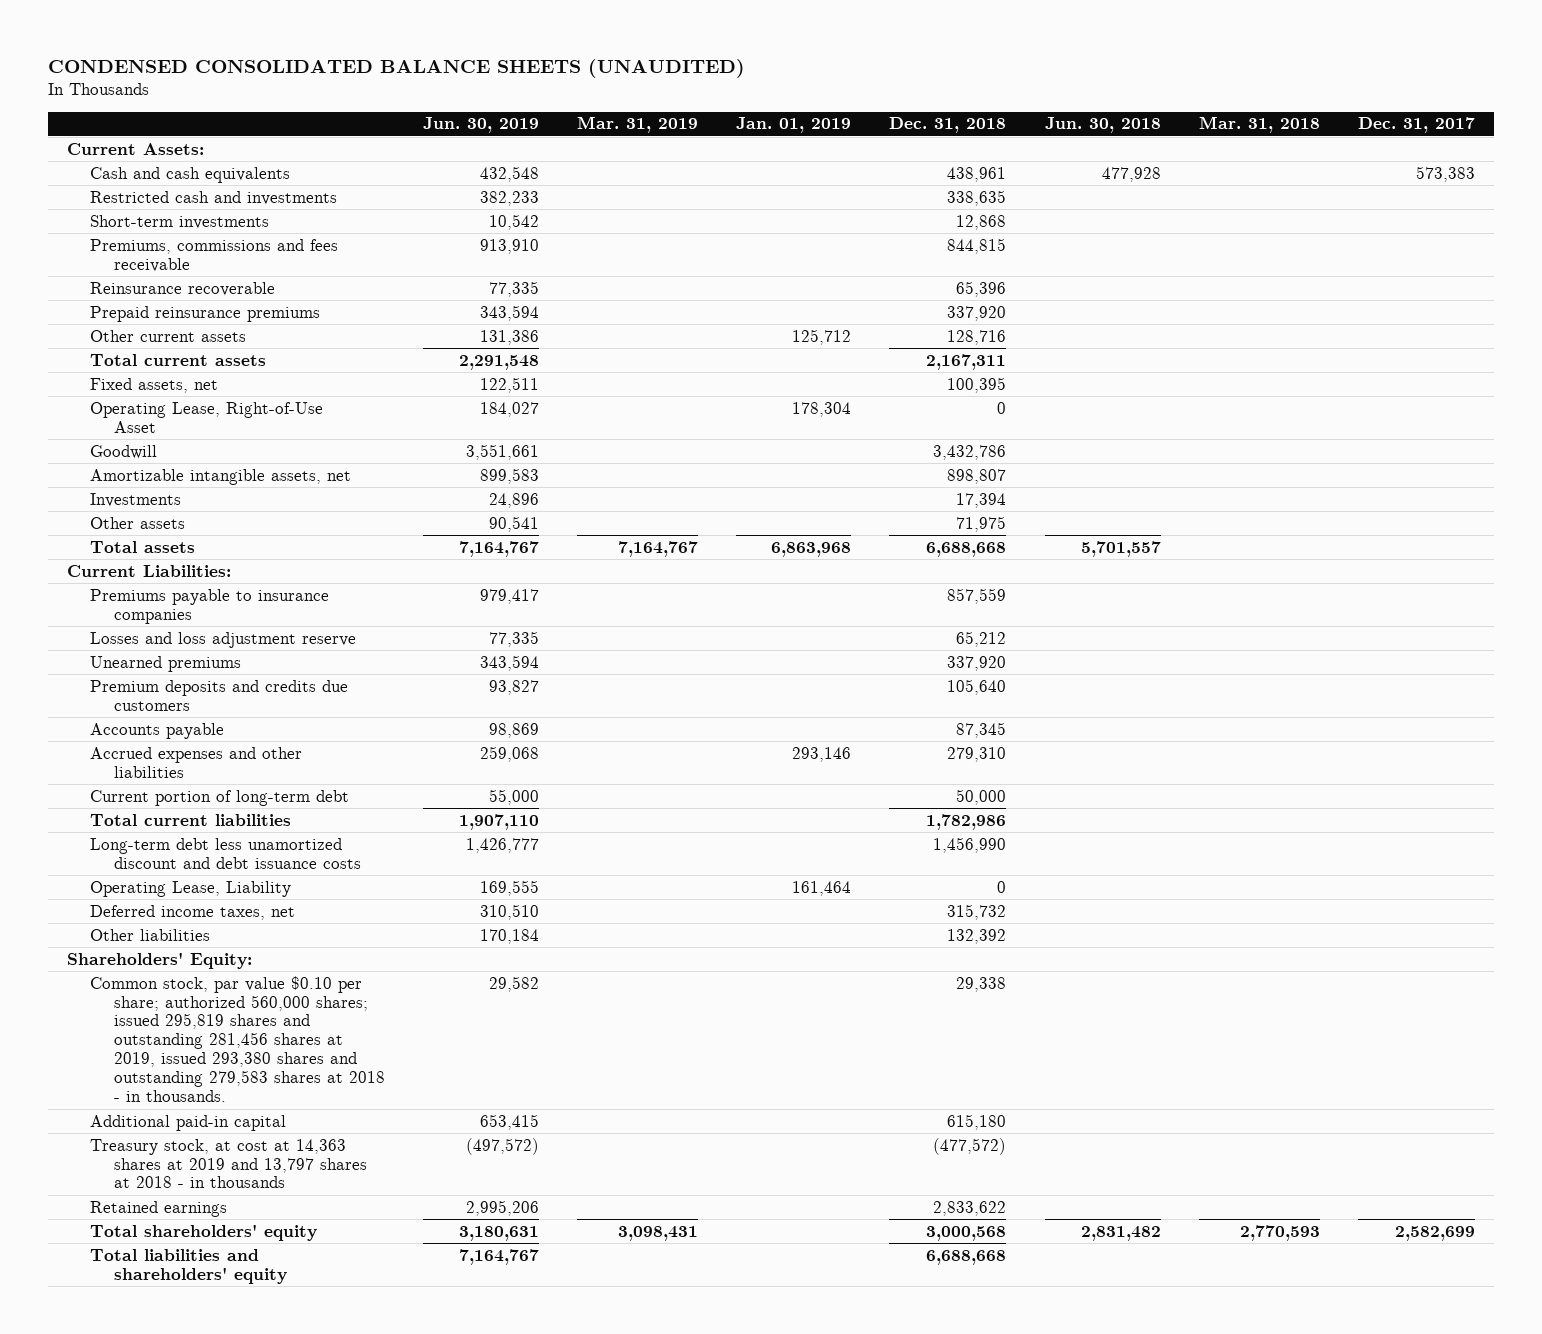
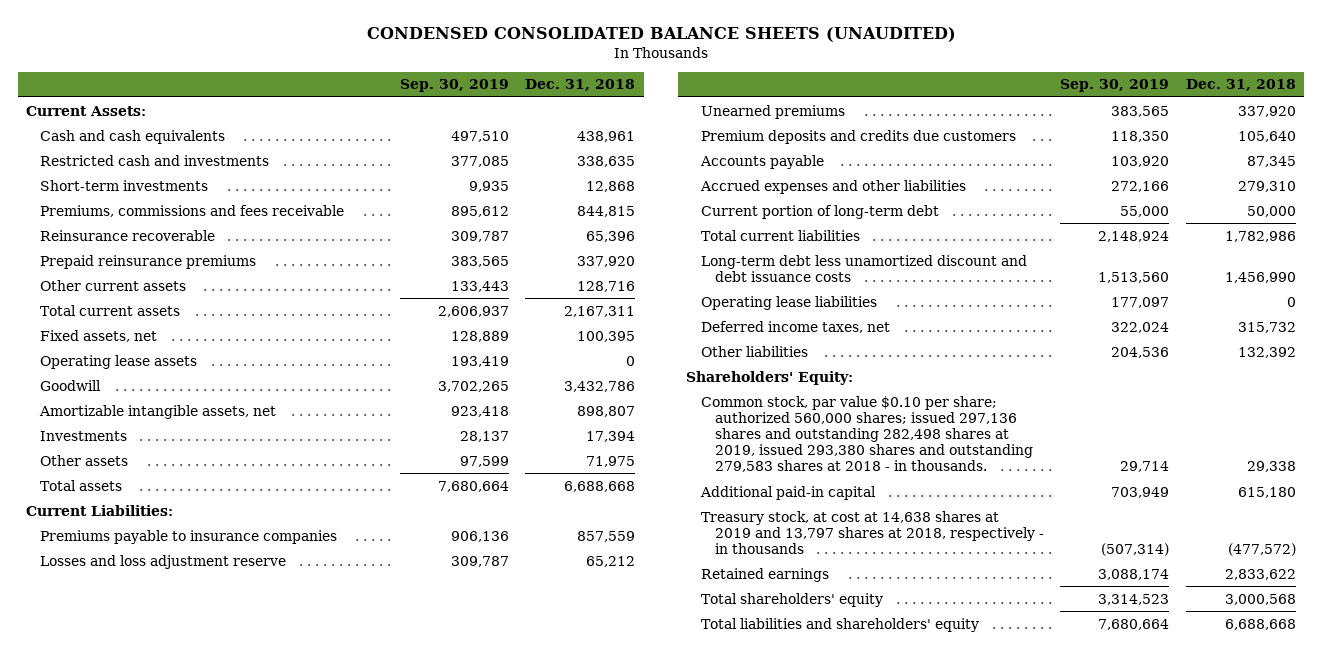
- | Jun. 30, 2019 | Mar. 31, 2019 | Jan. 01, 2019 | Dec. 31, 2018 | Jun. 30, 2018 | Mar. 31, 2018 | Dec. 31, 2017
+ | Sep. 30, 2019 | Dec. 31, 2018
- Operating Lease, Right-of-Use Asset | 184,027 | | 178,304 | 0 | | |
+ Operating lease assets | 193,419 | 0
- Operating Lease, Liability | 169,555 | | 161,464 | 0 | | |
+ Operating lease liabilities | 177,097 | 0
- Common stock, par value $0.10 per share; authorized 560,000 shares; issued 295,819 shares and outstanding 281,456 shares at 2019, issued 293,380 shares and outstanding 279,583 shares at 2018 - in thousands. | 29,582 | | | 29,338 | | |
+ Common stock, par value $0.10 per share; authorized 560,000 shares; issued 297,136 shares and outstanding 282,498 shares at 2019, issued 293,380 shares and outstanding 279,583 shares at 2018 - in thousands. | 29,714 | 29,338
- Treasury stock, at cost at 14,363 shares at 2019 and 13,797 shares at 2018 - in thousands | (497,572) | | | (477,572) | | |
+ Treasury stock, at cost at 14,638 shares at 2019 and 13,797 shares at 2018, respectively - in thousands | (507,314) | (477,572)

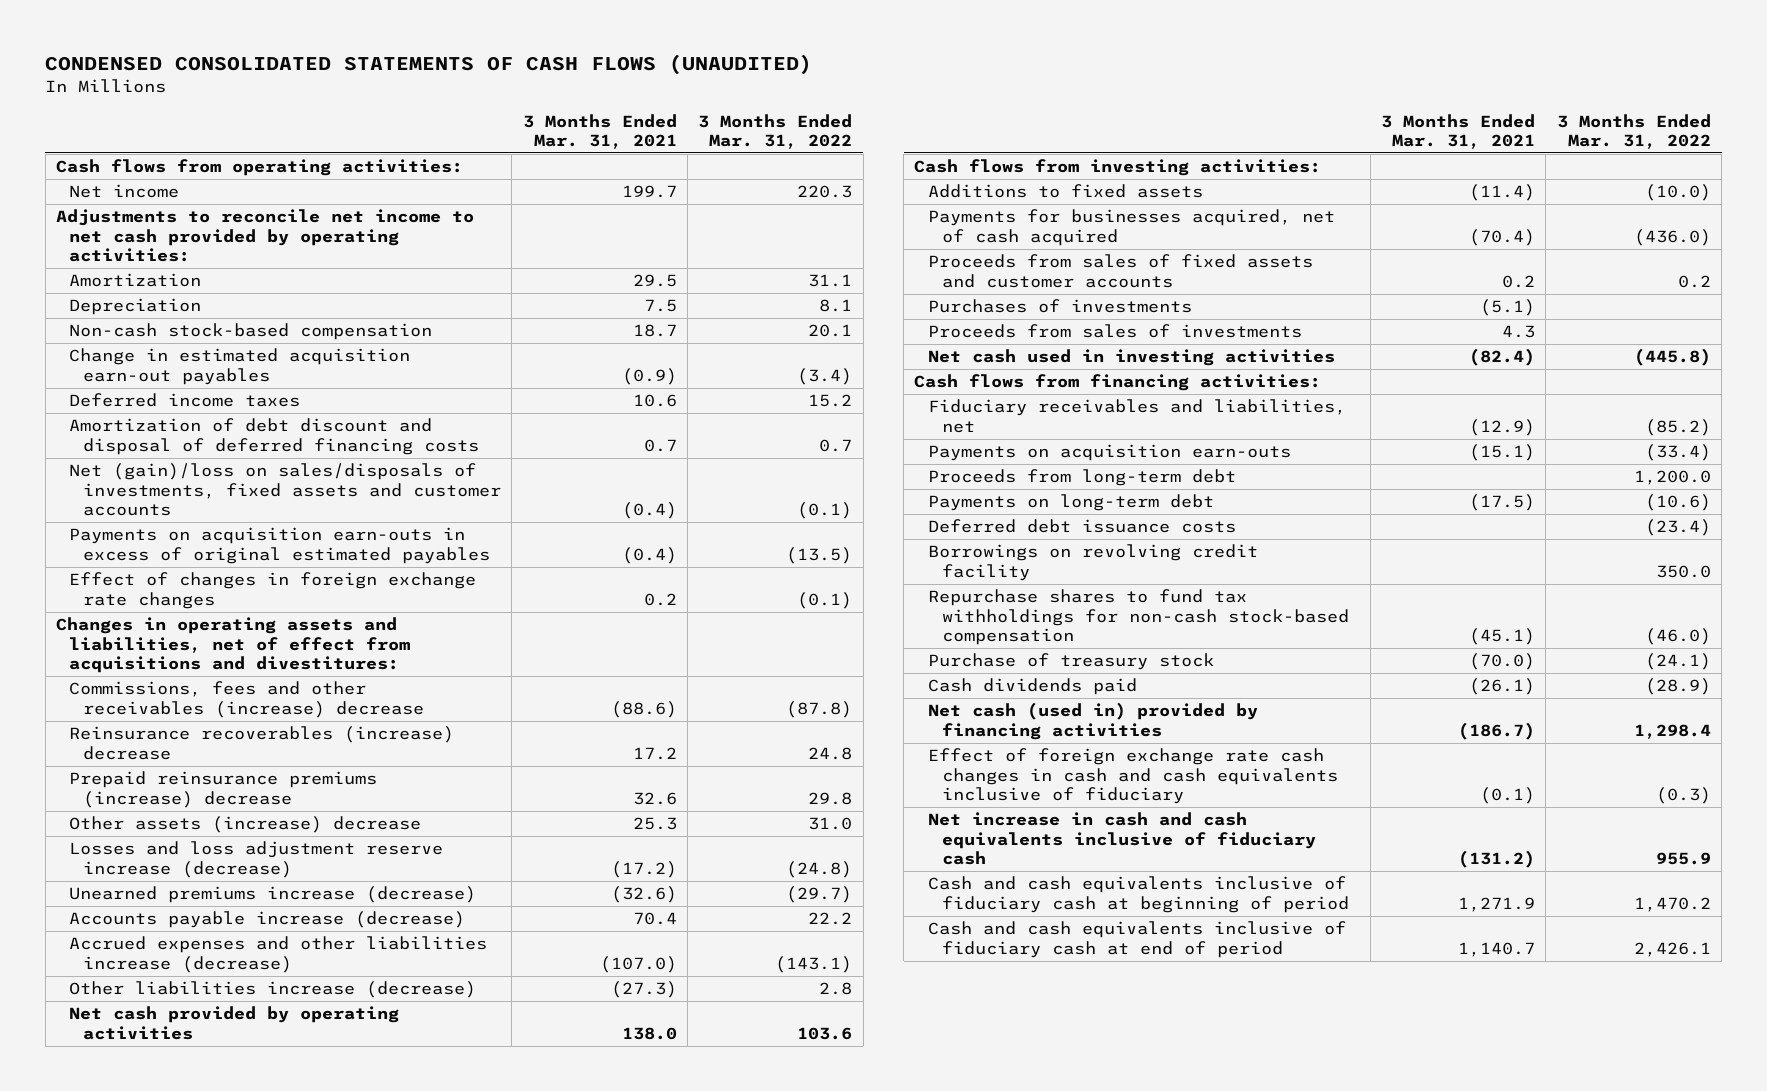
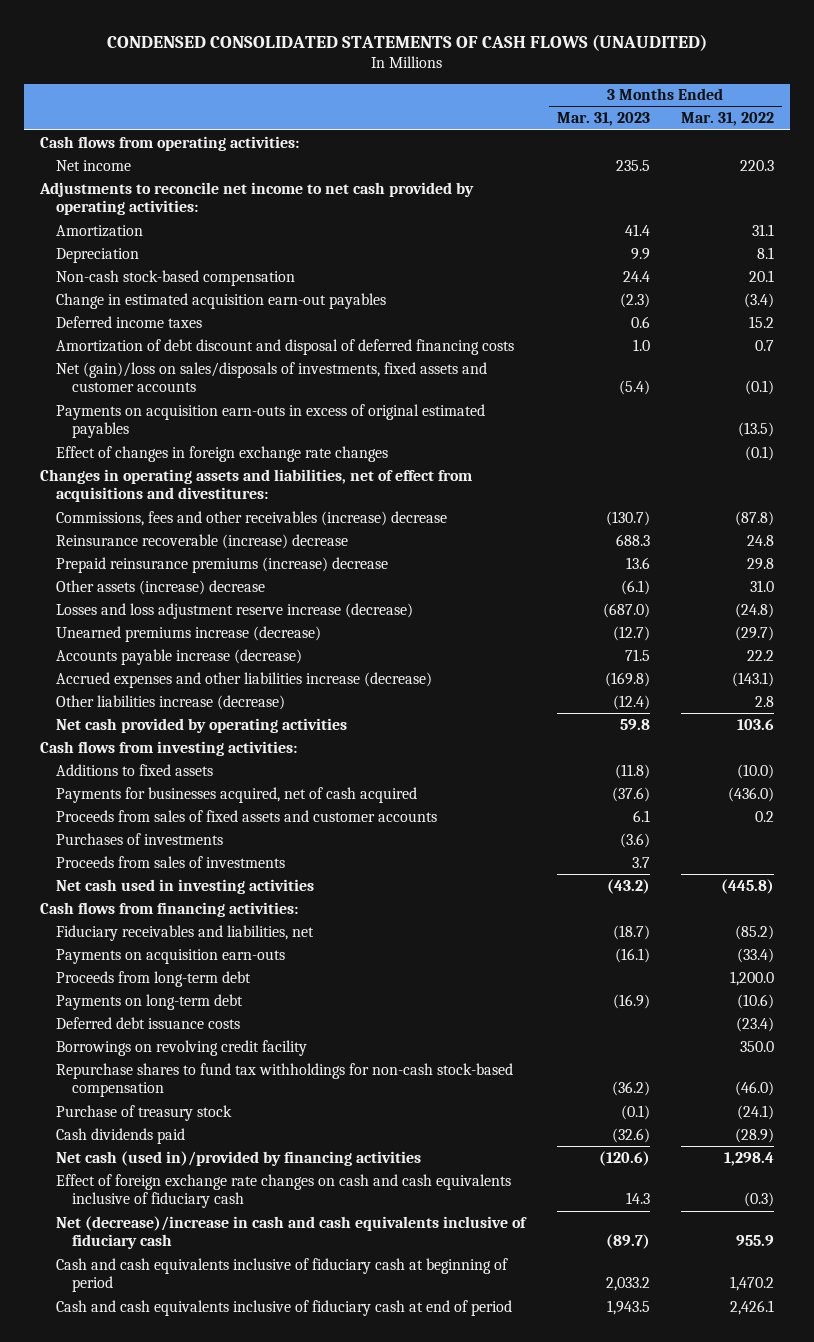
- | 3 Months Ended Mar. 31, 2021 | 3 Months Ended Mar. 31, 2022
+ | 3 Months Ended Mar. 31, 2023 | 3 Months Ended Mar. 31, 2022
- Reinsurance recoverables (increase) decrease | 17.2 | 24.8
+ Reinsurance recoverable (increase) decrease | 688.3 | 24.8
- Net cash (used in) provided by financing activities | (186.7) | 1,298.4
- Effect of foreign exchange rate cash changes in cash and cash equivalents inclusive of fiduciary | (0.1) | (0.3)
- Net increase in cash and cash equivalents inclusive of fiduciary cash | (131.2) | 955.9
+ Net cash (used in)/provided by financing activities | (120.6) | 1,298.4
+ Effect of foreign exchange rate changes on cash and cash equivalents inclusive of fiduciary cash | 14.3 | (0.3)
+ Net (decrease)/increase in cash and cash equivalents inclusive of fiduciary cash | (89.7) | 955.9

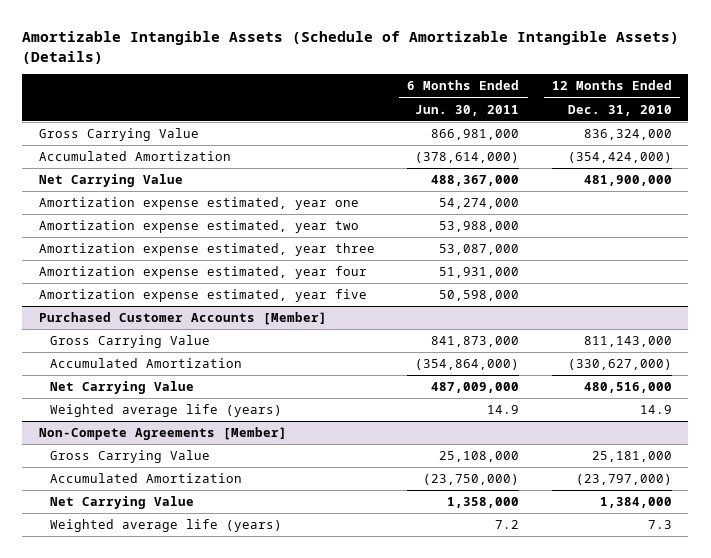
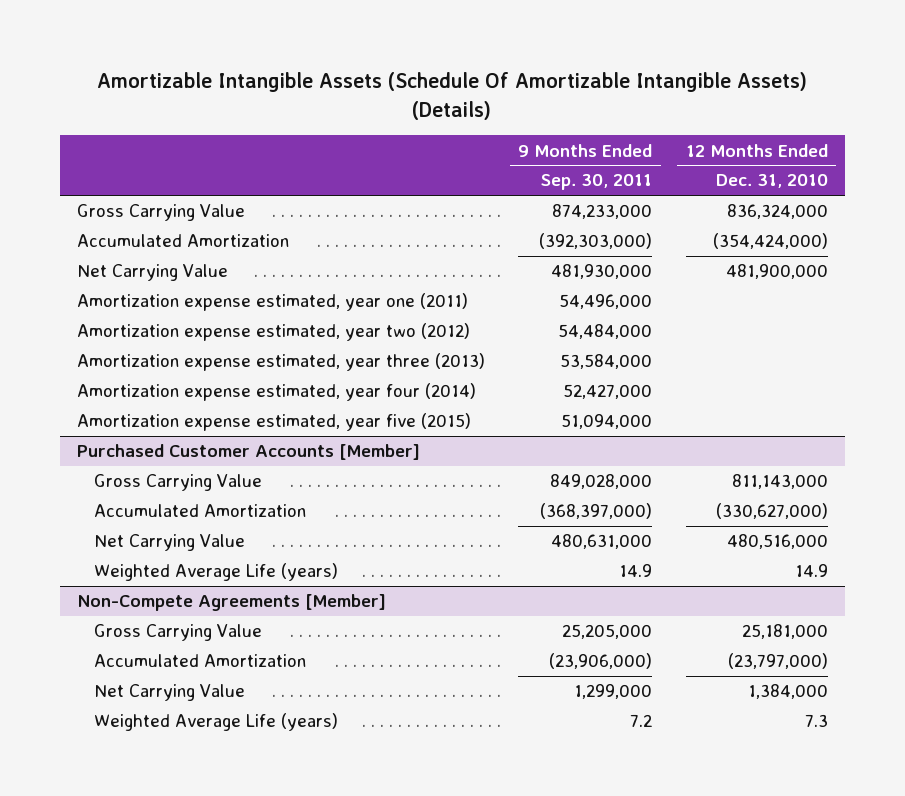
- Amortizable Intangible Assets (Schedule of Amortizable Intangible Assets) (Details)
+ Amortizable Intangible Assets (Schedule Of Amortizable Intangible Assets) (Details)
- | 6 Months Ended Jun. 30, 2011 | 12 Months Ended Dec. 31, 2010
+ | 9 Months Ended Sep. 30, 2011 | 12 Months Ended Dec. 31, 2010
- Amortization expense estimated, year one | 54,274,000 |
- Amortization expense estimated, year two | 53,988,000 |
- Amortization expense estimated, year three | 53,087,000 |
- Amortization expense estimated, year four | 51,931,000 |
- Amortization expense estimated, year five | 50,598,000 |
+ Amortization expense estimated, year one (2011) | 54,496,000 |
+ Amortization expense estimated, year two (2012) | 54,484,000 |
+ Amortization expense estimated, year three (2013) | 53,584,000 |
+ Amortization expense estimated, year four (2014) | 52,427,000 |
+ Amortization expense estimated, year five (2015) | 51,094,000 |
@ Purchased Customer Accounts [Member]
- Weighted average life (years) | 14.9 | 14.9
+ Weighted Average Life (years) | 14.9 | 14.9
@ Non-Compete Agreements [Member]
- Weighted average life (years) | 7.2 | 7.3
+ Weighted Average Life (years) | 7.2 | 7.3

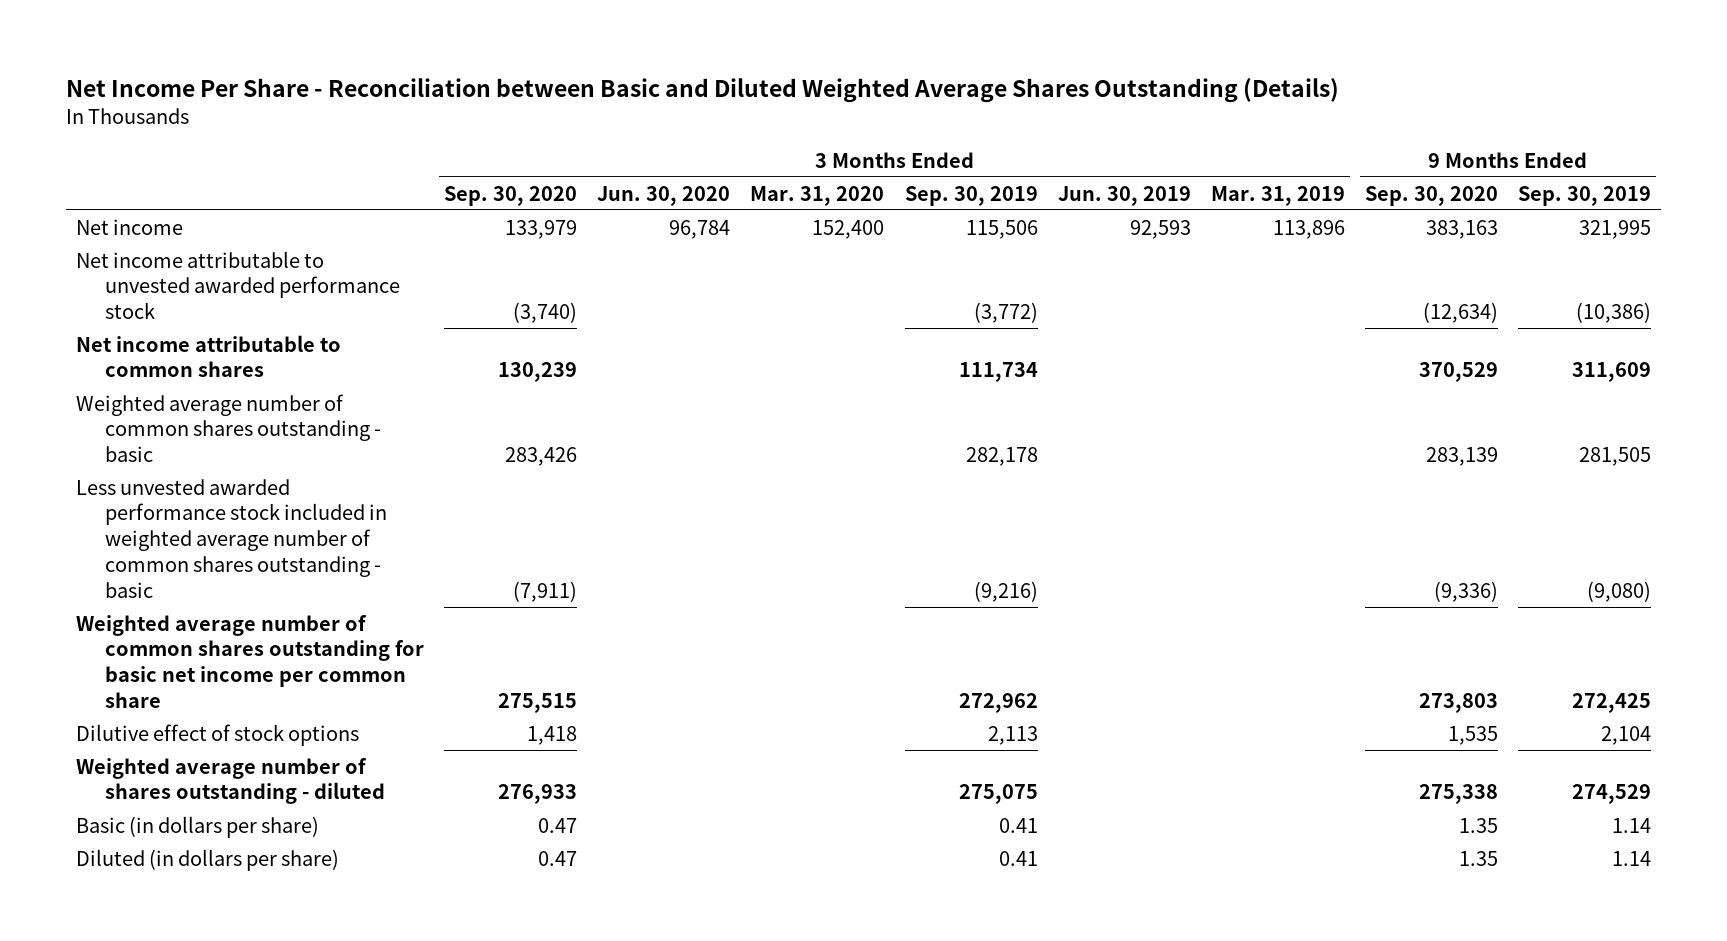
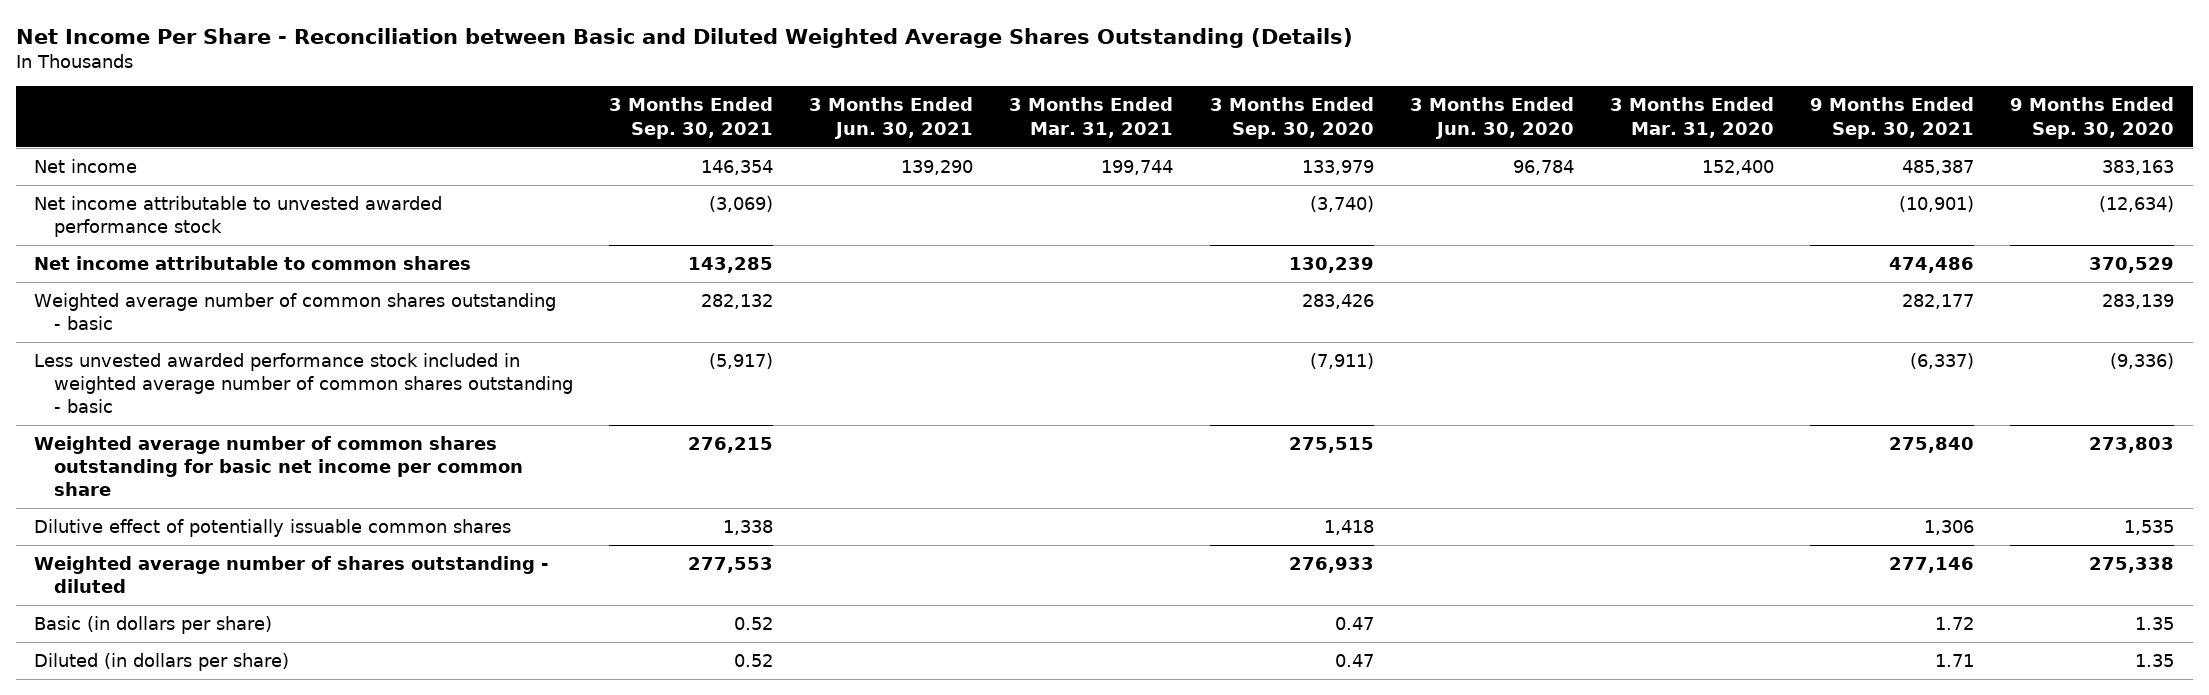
- | 3 Months Ended Sep. 30, 2020 | 3 Months Ended Jun. 30, 2020 | 3 Months Ended Mar. 31, 2020 | 3 Months Ended Sep. 30, 2019 | 3 Months Ended Jun. 30, 2019 | 3 Months Ended Mar. 31, 2019 | 9 Months Ended Sep. 30, 2020 | 9 Months Ended Sep. 30, 2019
+ | 3 Months Ended Sep. 30, 2021 | 3 Months Ended Jun. 30, 2021 | 3 Months Ended Mar. 31, 2021 | 3 Months Ended Sep. 30, 2020 | 3 Months Ended Jun. 30, 2020 | 3 Months Ended Mar. 31, 2020 | 9 Months Ended Sep. 30, 2021 | 9 Months Ended Sep. 30, 2020
- Dilutive effect of stock options | 1,418 | | | 2,113 | | | 1,535 | 2,104
+ Dilutive effect of potentially issuable common shares | 1,338 | | | 1,418 | | | 1,306 | 1,535

